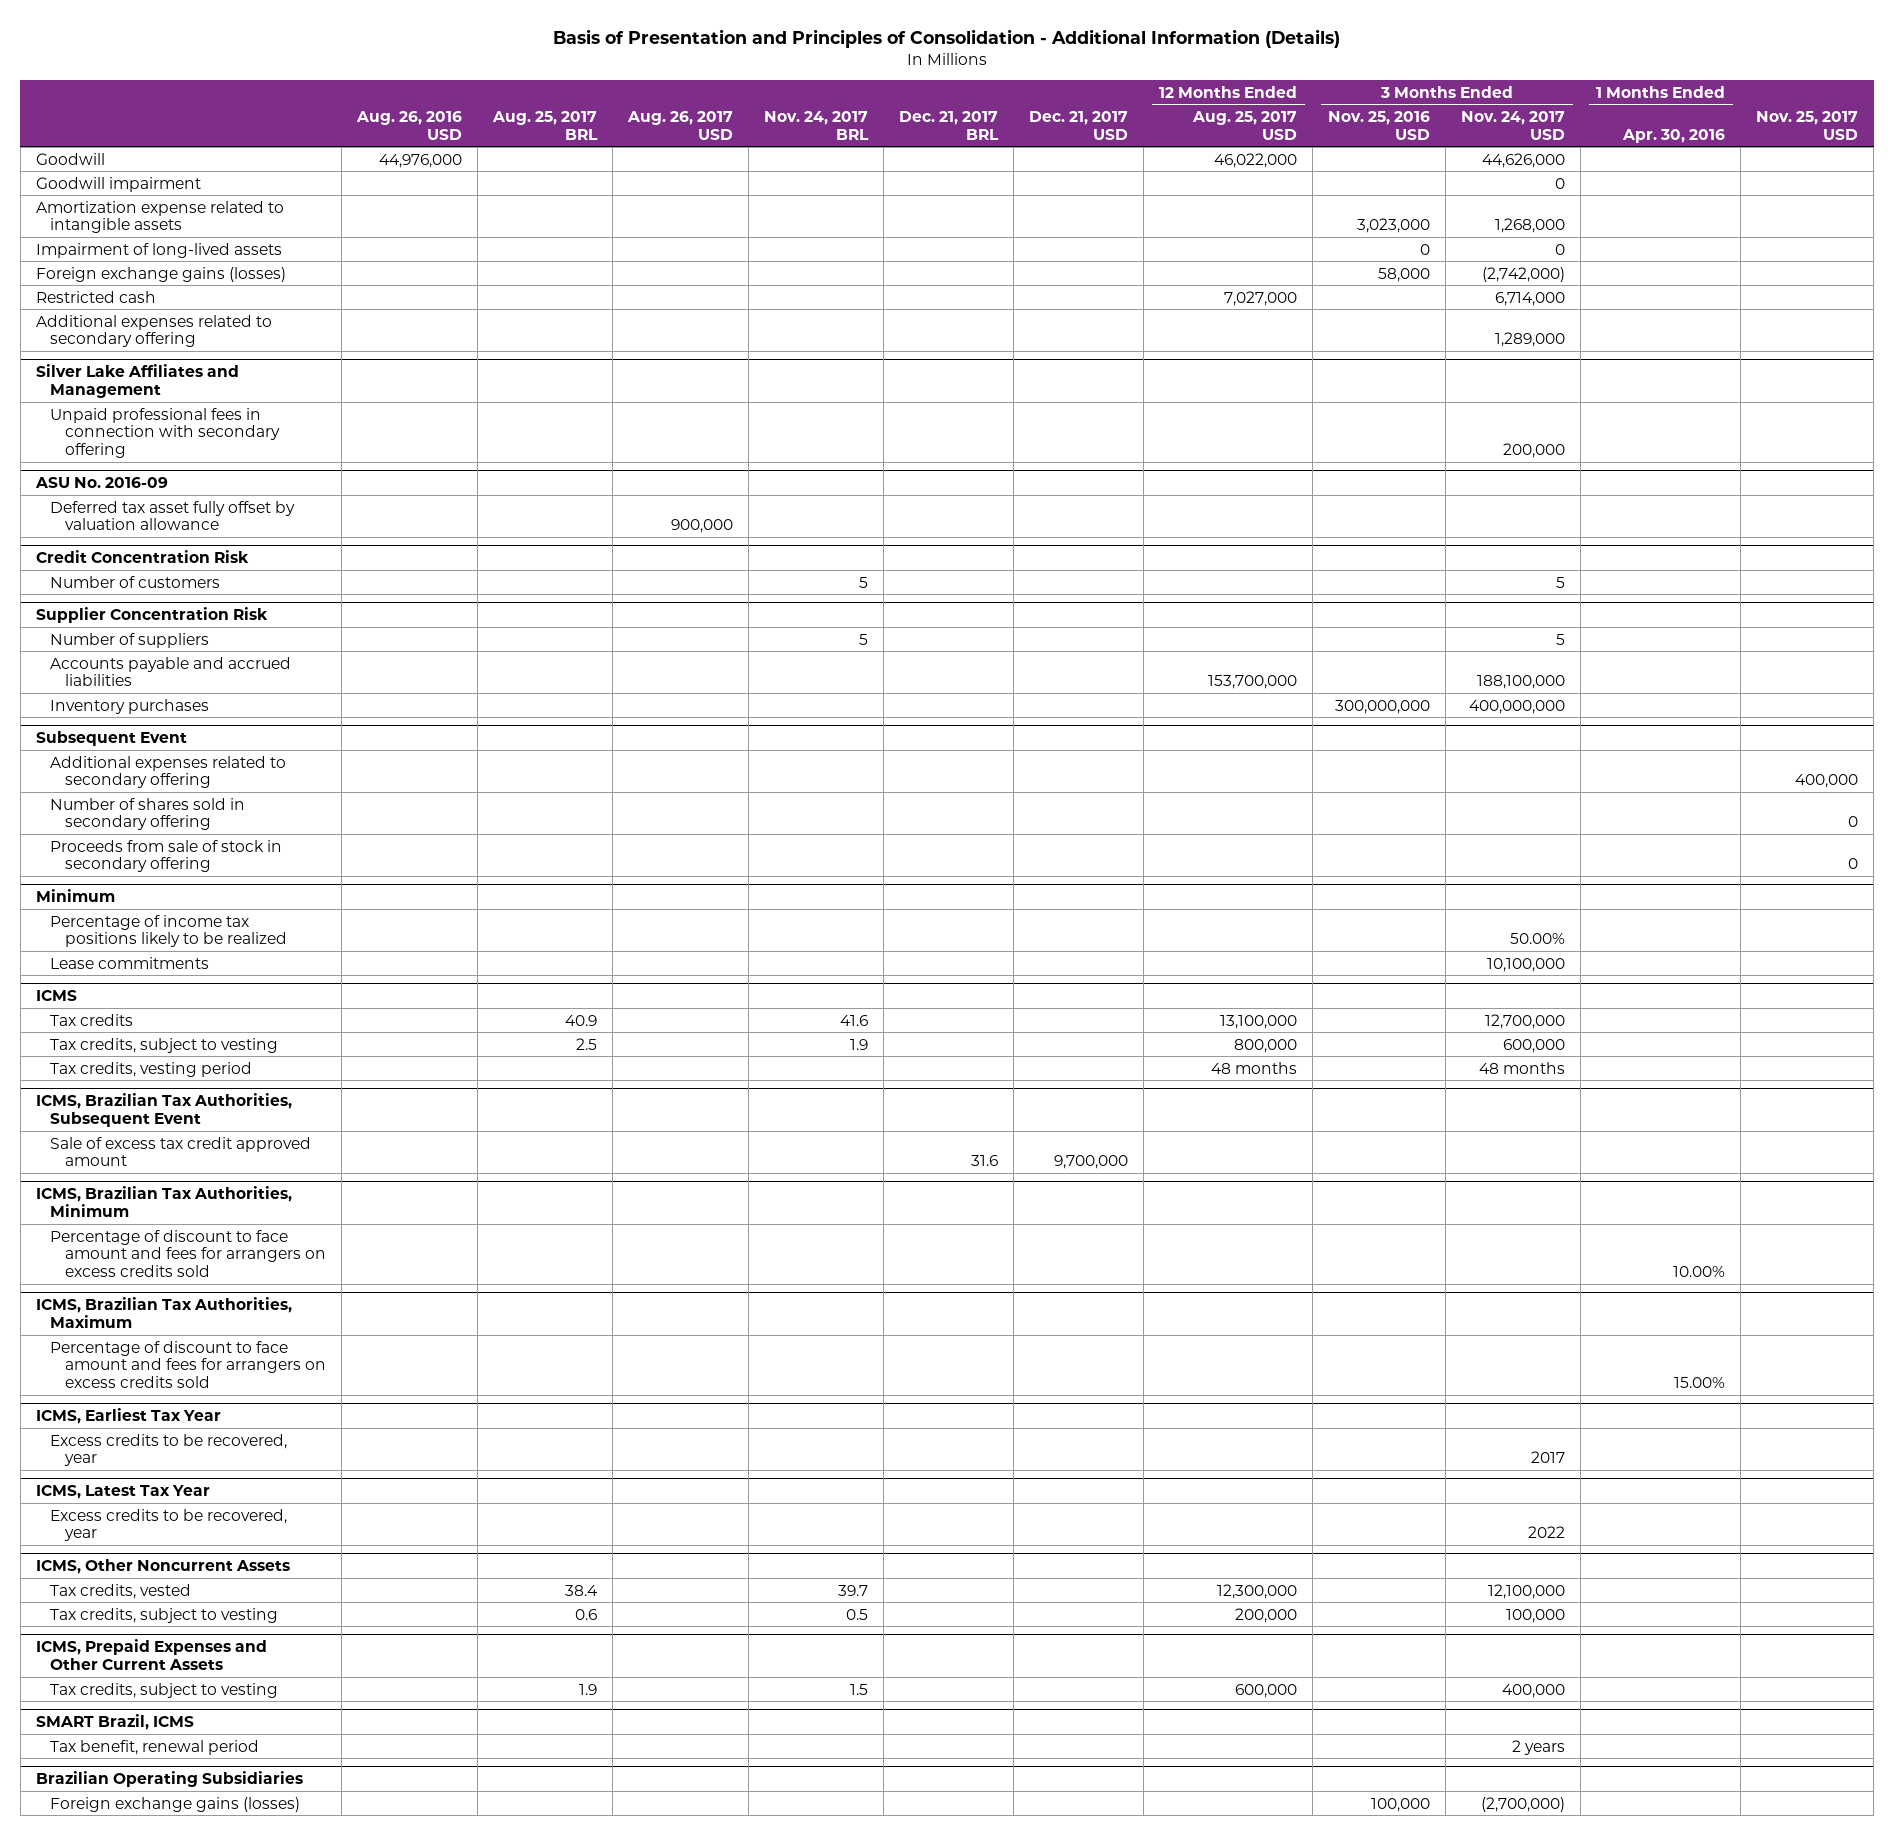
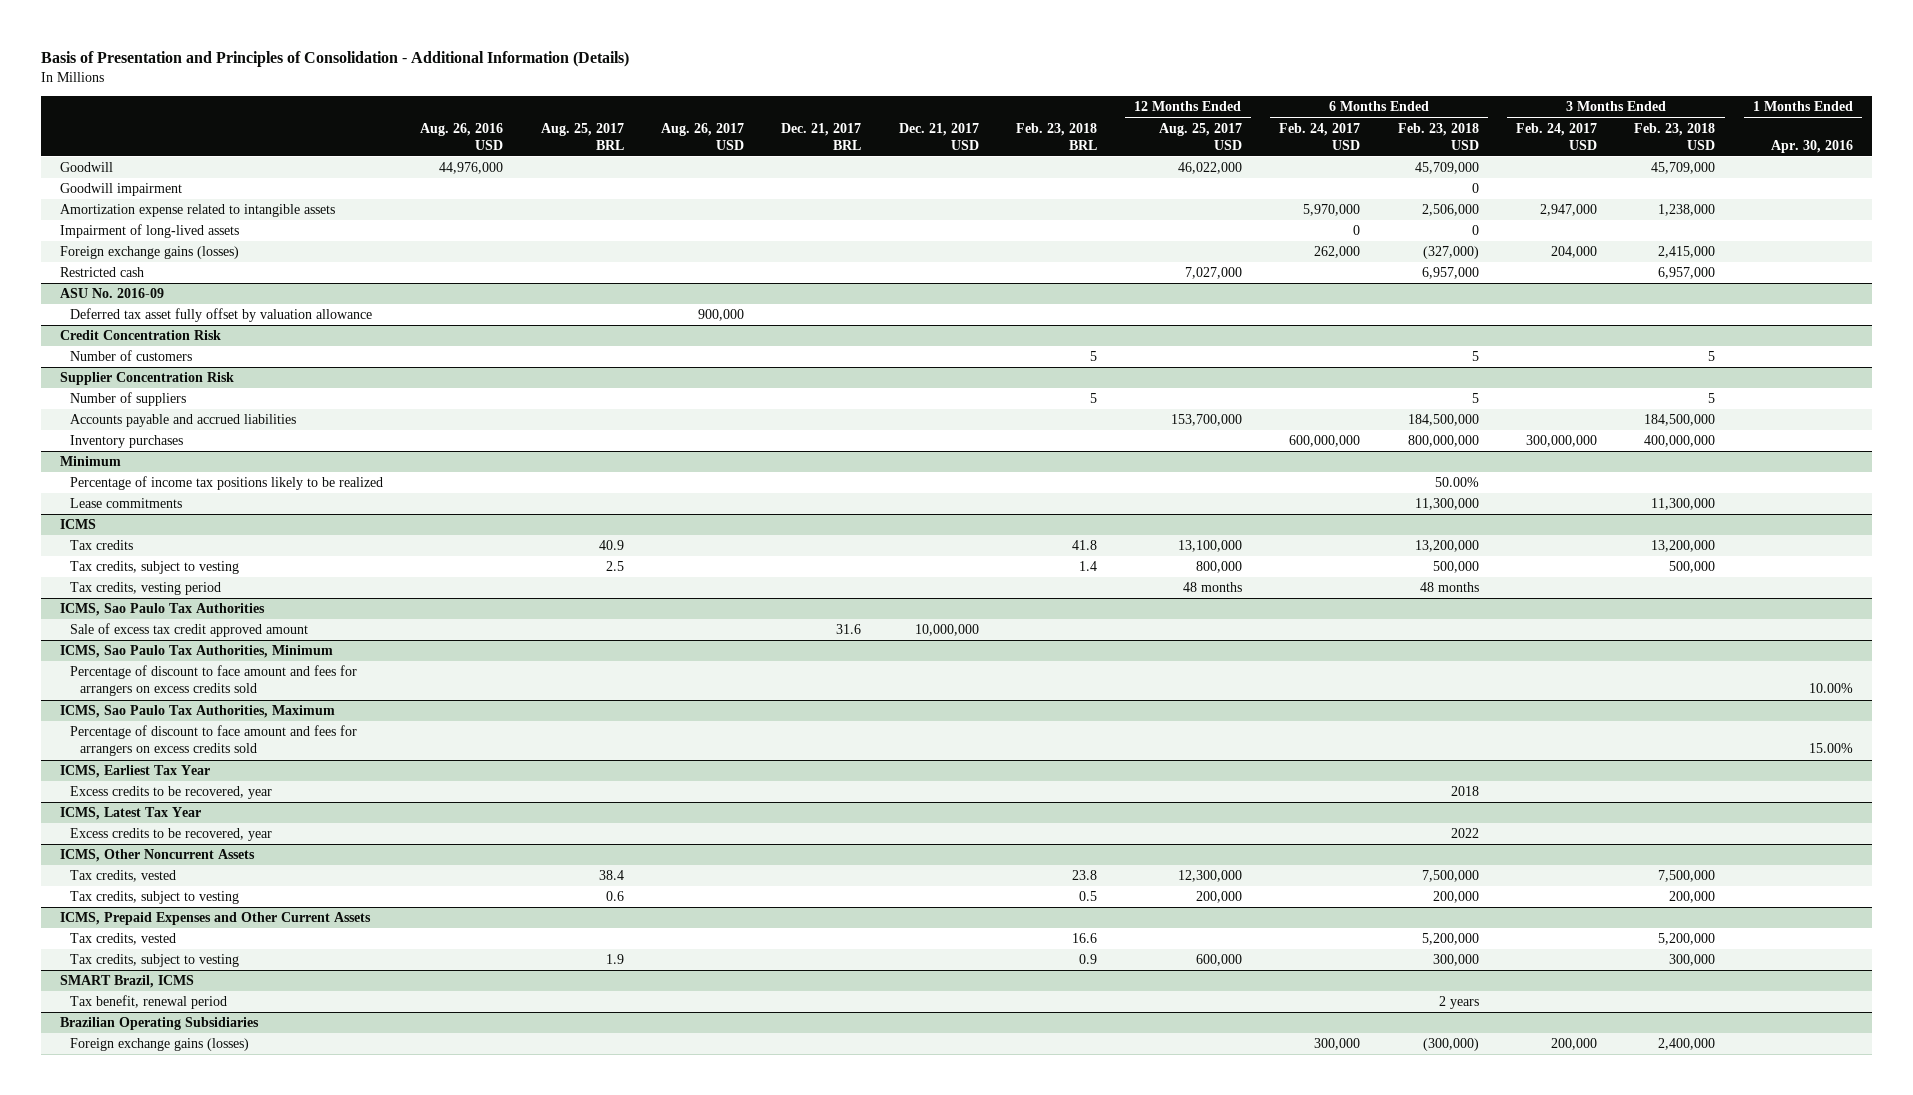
- | Aug. 26, 2016 USD | Aug. 25, 2017 BRL | Aug. 26, 2017 USD | Nov. 24, 2017 BRL | Dec. 21, 2017 BRL | Dec. 21, 2017 USD | 12 Months Ended Aug. 25, 2017 USD | 3 Months Ended Nov. 25, 2016 USD | 3 Months Ended Nov. 24, 2017 USD | 1 Months Ended Apr. 30, 2016 | Nov. 25, 2017 USD
+ | Aug. 26, 2016 USD | Aug. 25, 2017 BRL | Aug. 26, 2017 USD | Dec. 21, 2017 BRL | Dec. 21, 2017 USD | Feb. 23, 2018 BRL | 12 Months Ended Aug. 25, 2017 USD | 6 Months Ended Feb. 24, 2017 USD | 6 Months Ended Feb. 23, 2018 USD | 3 Months Ended Feb. 24, 2017 USD | 3 Months Ended Feb. 23, 2018 USD | 1 Months Ended Apr. 30, 2016
- Additional expenses related to secondary offering | | | | | | | | | 1,289,000 | |
- Silver Lake Affiliates and Management
- Unpaid professional fees in connection with secondary offering | | | | | | | | | 200,000 | |
- Subsequent Event
- Additional expenses related to secondary offering | | | | | | | | | | | 400,000
- Number of shares sold in secondary offering | | | | | | | | | | | 0
- Proceeds from sale of stock in secondary offering | | | | | | | | | | | 0
- ICMS, Brazilian Tax Authorities, Subsequent Event
- Sale of excess tax credit approved amount | | | | | 31.6 | 9,700,000 | | | | |
- ICMS, Brazilian Tax Authorities, Minimum
+ ICMS, Sao Paulo Tax Authorities
+ Sale of excess tax credit approved amount | | | | 31.6 | 10,000,000 | | | | | | |
+ ICMS, Sao Paulo Tax Authorities, Minimum
- ICMS, Brazilian Tax Authorities, Maximum
+ ICMS, Sao Paulo Tax Authorities, Maximum
@ ICMS, Prepaid Expenses and Other Current Assets
+ Tax credits, vested | | | | | | 16.6 | | | 5,200,000 | | 5,200,000 |

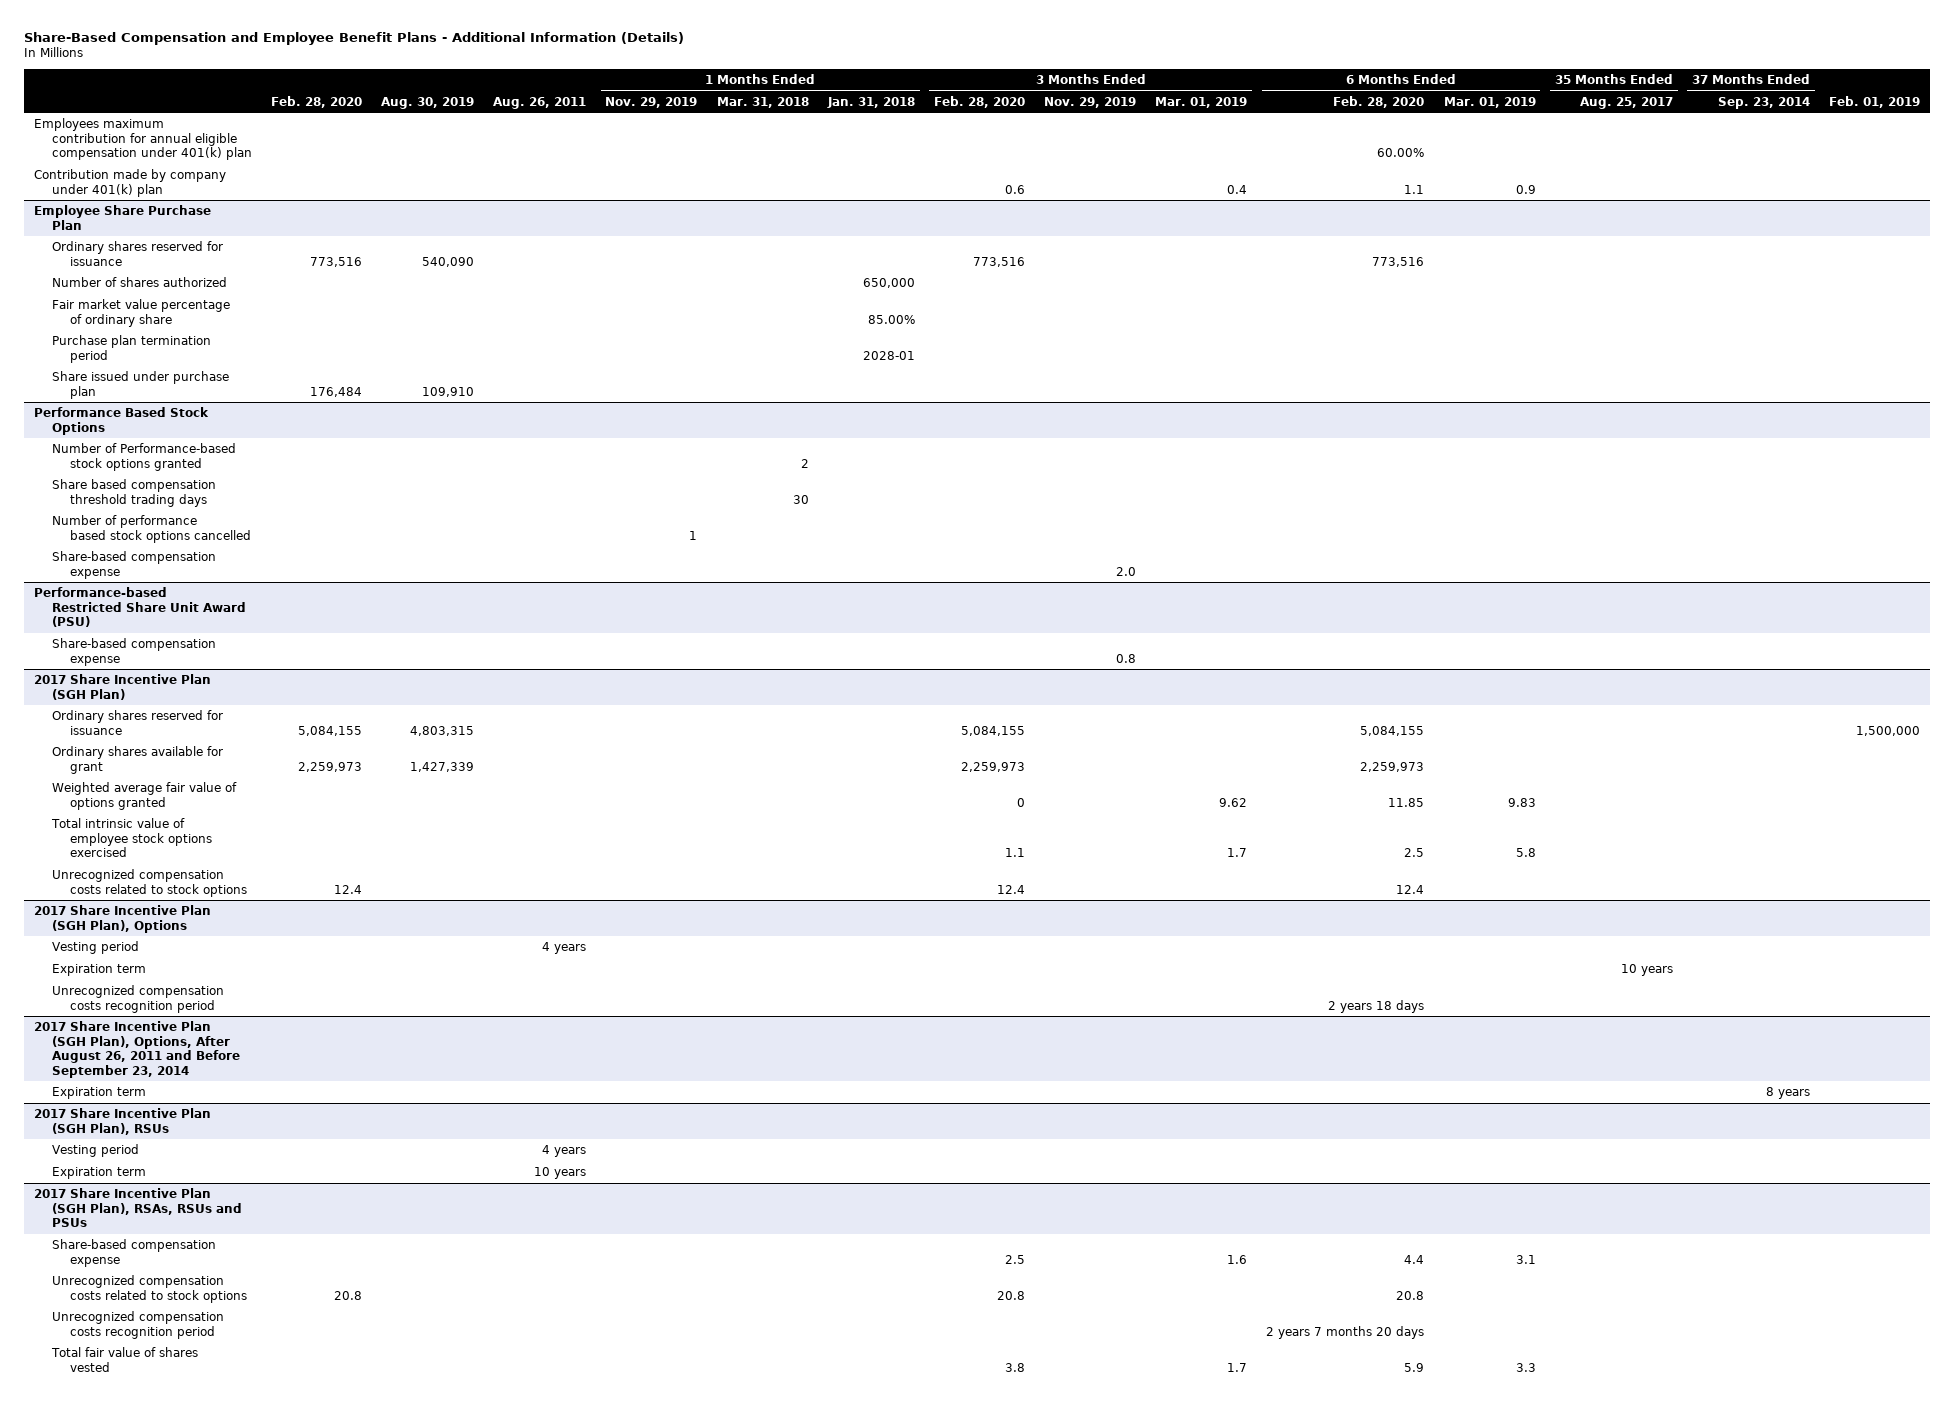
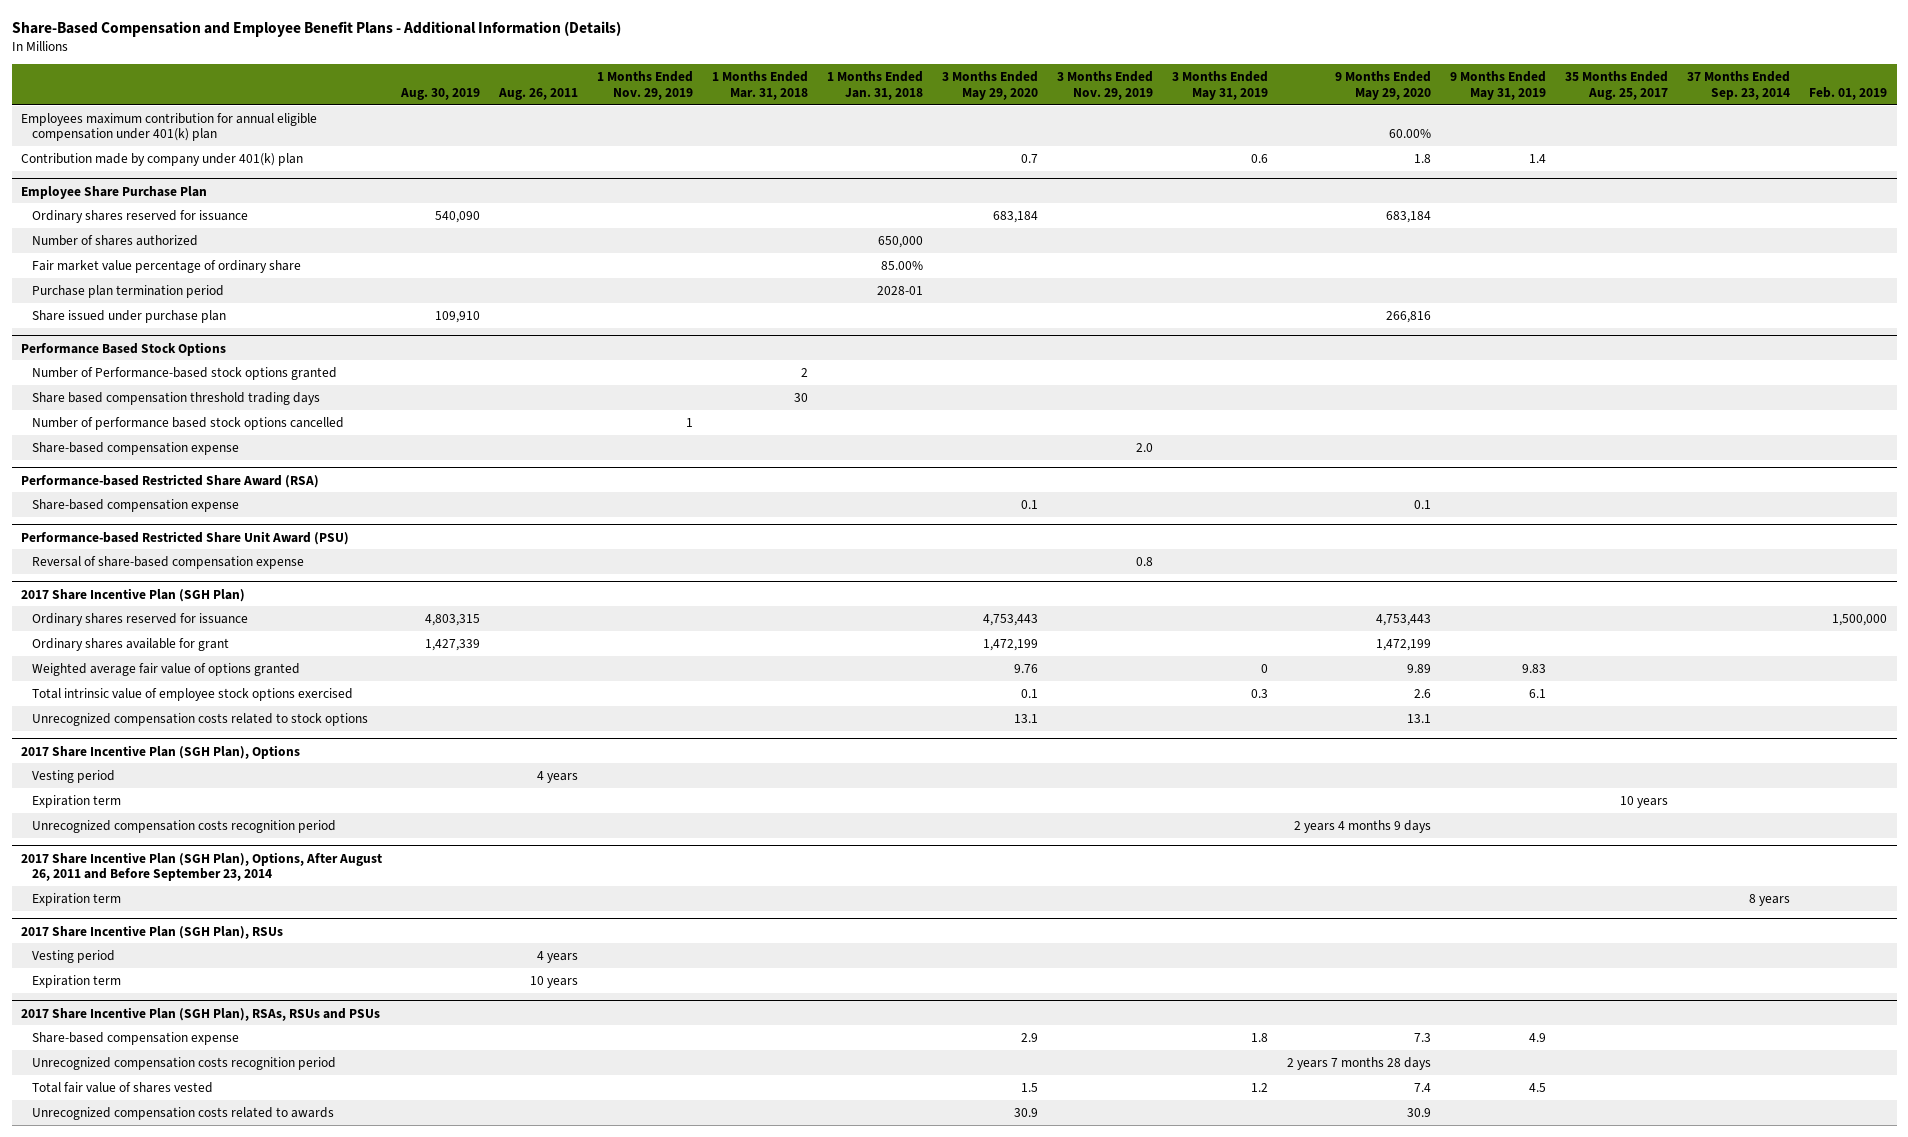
- | Feb. 28, 2020 | Aug. 30, 2019 | Aug. 26, 2011 | 1 Months Ended Nov. 29, 2019 | 1 Months Ended Mar. 31, 2018 | 1 Months Ended Jan. 31, 2018 | 3 Months Ended Feb. 28, 2020 | 3 Months Ended Nov. 29, 2019 | 3 Months Ended Mar. 01, 2019 | 6 Months Ended Feb. 28, 2020 | 6 Months Ended Mar. 01, 2019 | 35 Months Ended Aug. 25, 2017 | 37 Months Ended Sep. 23, 2014 | Feb. 01, 2019
+ | Aug. 30, 2019 | Aug. 26, 2011 | 1 Months Ended Nov. 29, 2019 | 1 Months Ended Mar. 31, 2018 | 1 Months Ended Jan. 31, 2018 | 3 Months Ended May 29, 2020 | 3 Months Ended Nov. 29, 2019 | 3 Months Ended May 31, 2019 | 9 Months Ended May 29, 2020 | 9 Months Ended May 31, 2019 | 35 Months Ended Aug. 25, 2017 | 37 Months Ended Sep. 23, 2014 | Feb. 01, 2019
+ Performance-based Restricted Share Award (RSA)
+ Share-based compensation expense | | | | | | 0.1 | | | 0.1 | | | |
@ Performance-based Restricted Share Unit Award (PSU)
- Share-based compensation expense | | | | | | | | 0.8 | | | | | |
+ Reversal of share-based compensation expense | | | | | | | 0.8 | | | | | |
@ 2017 Share Incentive Plan (SGH Plan), RSAs, RSUs and PSUs
- Unrecognized compensation costs related to stock options | 20.8 | | | | | | 20.8 | | | 20.8 | | | |
+ Unrecognized compensation costs related to awards | | | | | | 30.9 | | | 30.9 | | | |

